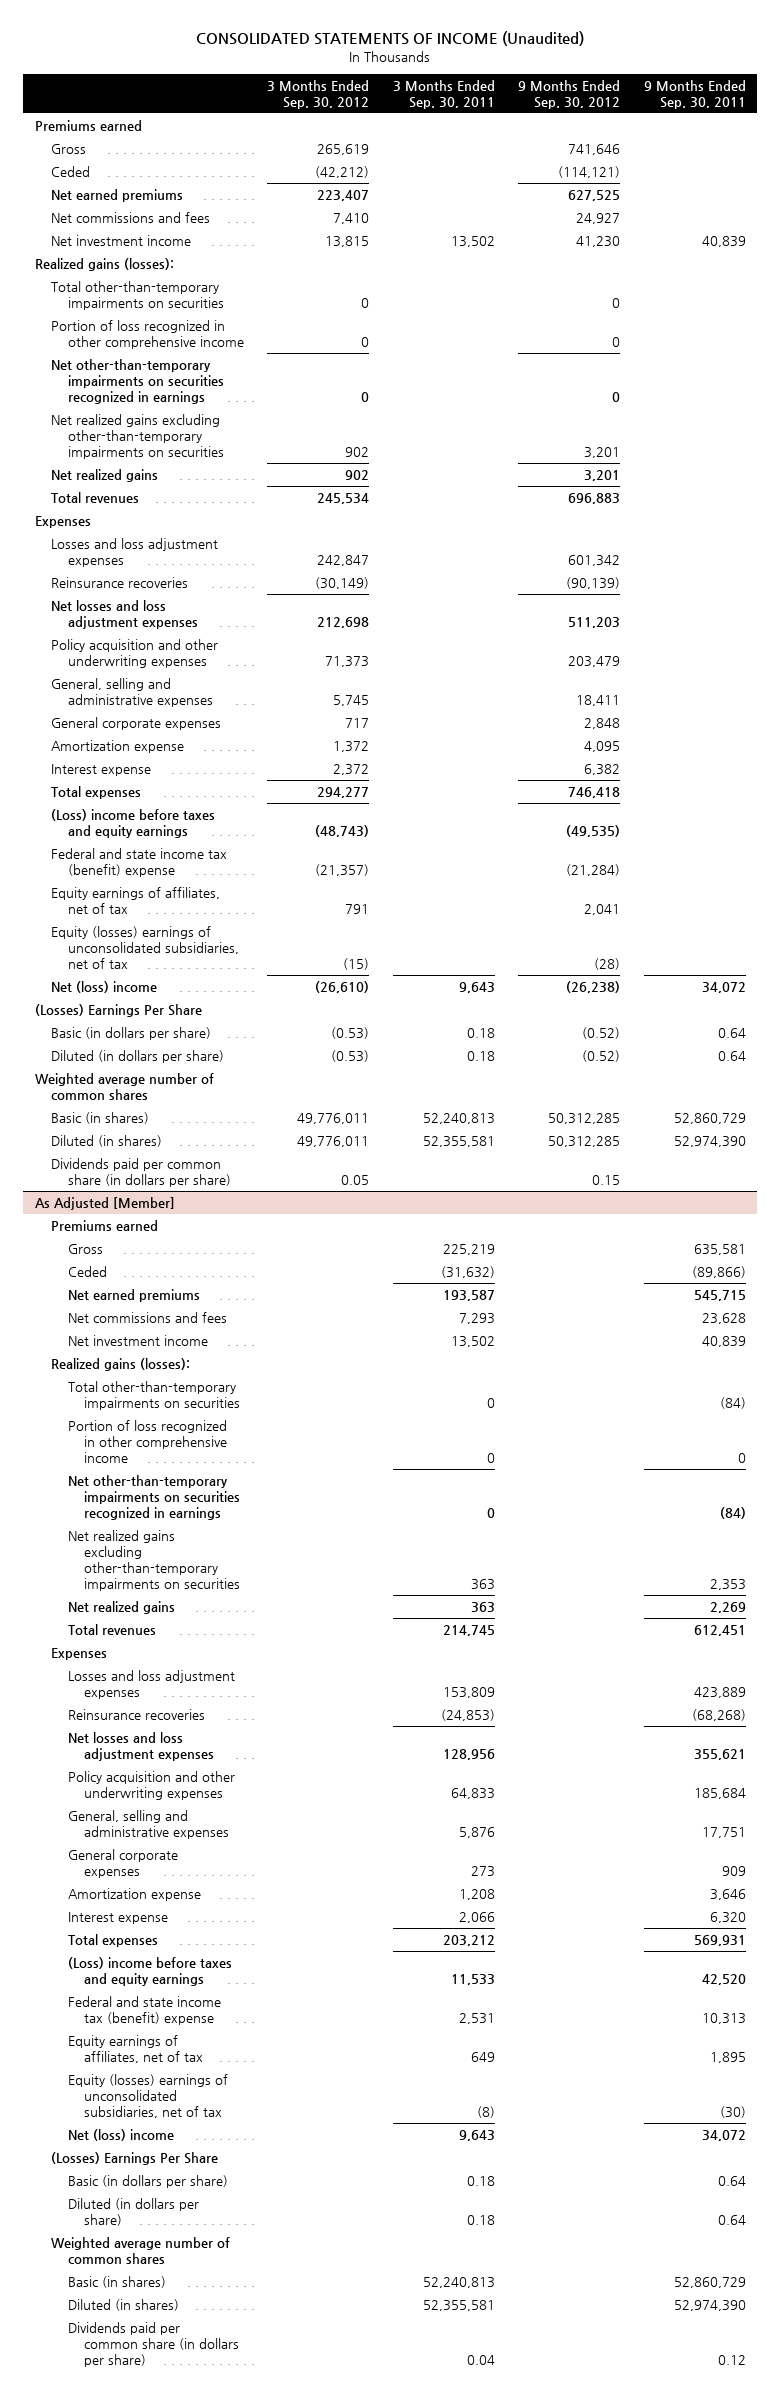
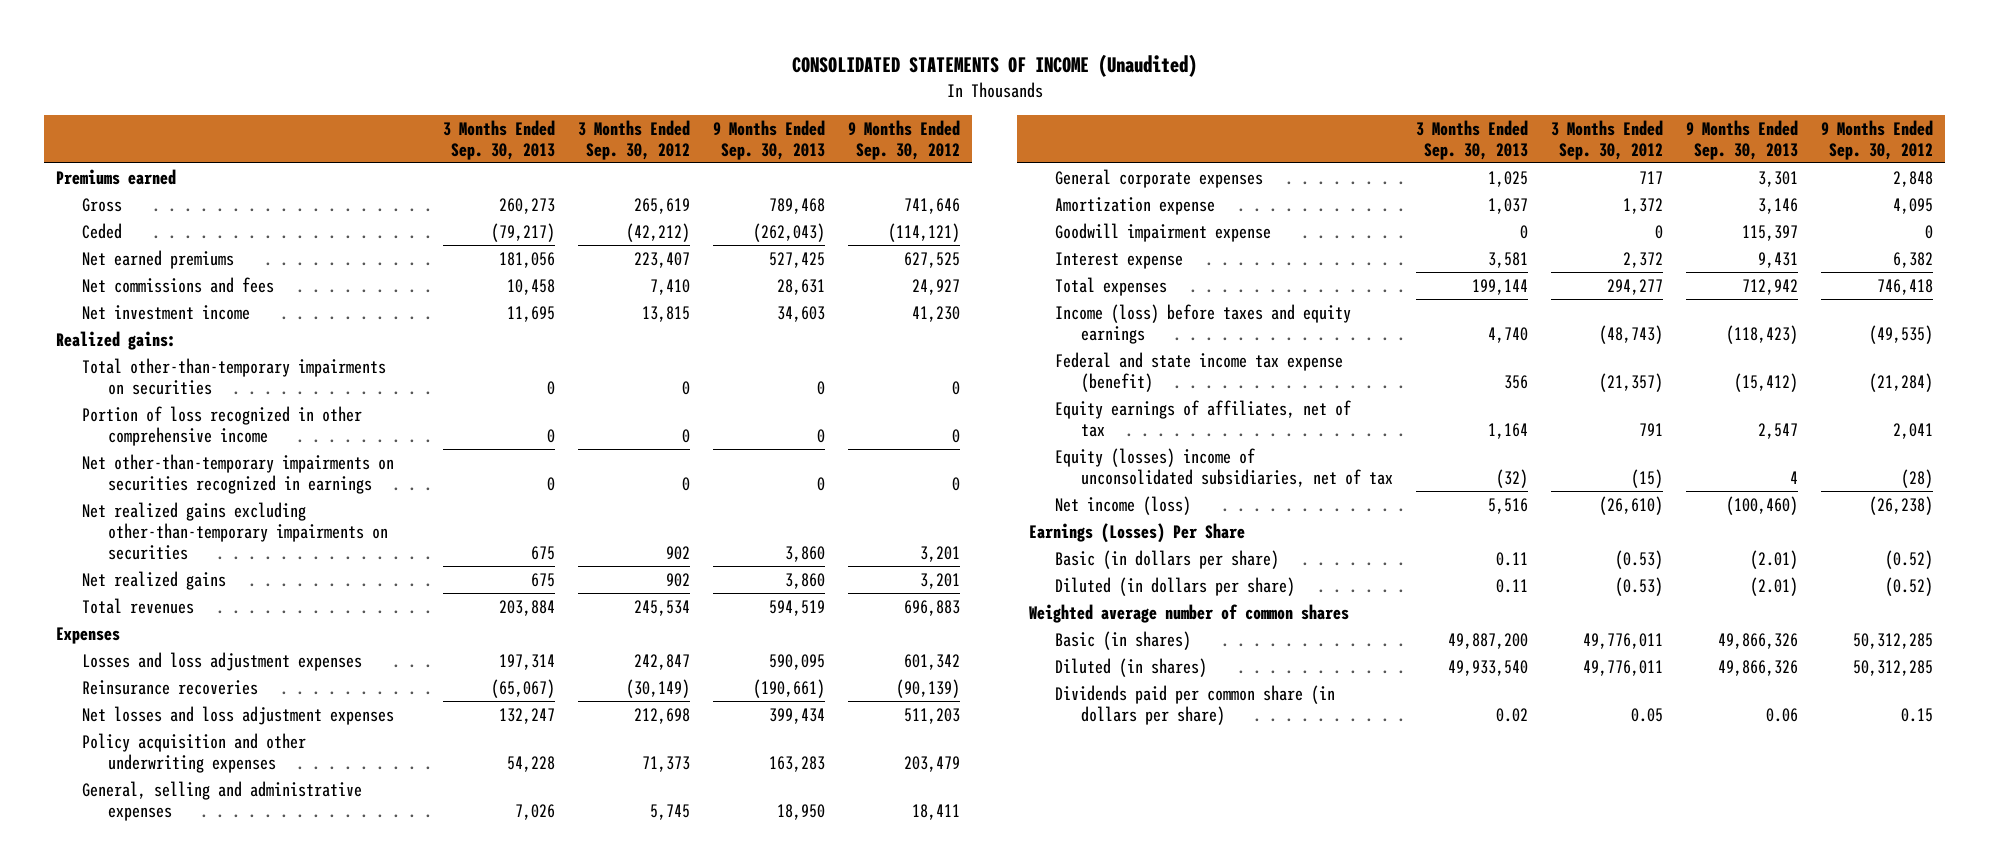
- | 3 Months Ended Sep. 30, 2012 | 3 Months Ended Sep. 30, 2011 | 9 Months Ended Sep. 30, 2012 | 9 Months Ended Sep. 30, 2011
+ | 3 Months Ended Sep. 30, 2013 | 3 Months Ended Sep. 30, 2012 | 9 Months Ended Sep. 30, 2013 | 9 Months Ended Sep. 30, 2012
- Realized gains (losses):
+ Realized gains:
+ Goodwill impairment expense | 0 | 0 | 115,397 | 0
- (Loss) income before taxes and equity earnings | (48,743) | | (49,535) |
- Federal and state income tax (benefit) expense | (21,357) | | (21,284) |
+ Income (loss) before taxes and equity earnings | 4,740 | (48,743) | (118,423) | (49,535)
+ Federal and state income tax expense (benefit) | 356 | (21,357) | (15,412) | (21,284)
- Equity (losses) earnings of unconsolidated subsidiaries, net of tax | (15) | | (28) |
- Net (loss) income | (26,610) | 9,643 | (26,238) | 34,072
- (Losses) Earnings Per Share
+ Equity (losses) income of unconsolidated subsidiaries, net of tax | (32) | (15) | 4 | (28)
+ Net income (loss) | 5,516 | (26,610) | (100,460) | (26,238)
+ Earnings (Losses) Per Share
- As Adjusted [Member]
- Premiums earned
- Gross | | 225,219 | | 635,581
- Ceded | | (31,632) | | (89,866)
- Net earned premiums | | 193,587 | | 545,715
- Net commissions and fees | | 7,293 | | 23,628
- Net investment income | | 13,502 | | 40,839
- Realized gains (losses):
- Total other-than-temporary impairments on securities | | 0 | | (84)
- Portion of loss recognized in other comprehensive income | | 0 | | 0
- Net other-than-temporary impairments on securities recognized in earnings | | 0 | | (84)
- Net realized gains excluding other-than-temporary impairments on securities | | 363 | | 2,353
- Net realized gains | | 363 | | 2,269
- Total revenues | | 214,745 | | 612,451
- Expenses
- Losses and loss adjustment expenses | | 153,809 | | 423,889
- Reinsurance recoveries | | (24,853) | | (68,268)
- Net losses and loss adjustment expenses | | 128,956 | | 355,621
- Policy acquisition and other underwriting expenses | | 64,833 | | 185,684
- General, selling and administrative expenses | | 5,876 | | 17,751
- General corporate expenses | | 273 | | 909
- Amortization expense | | 1,208 | | 3,646
- Interest expense | | 2,066 | | 6,320
- Total expenses | | 203,212 | | 569,931
- (Loss) income before taxes and equity earnings | | 11,533 | | 42,520
- Federal and state income tax (benefit) expense | | 2,531 | | 10,313
- Equity earnings of affiliates, net of tax | | 649 | | 1,895
- Equity (losses) earnings of unconsolidated subsidiaries, net of tax | | (8) | | (30)
- Net (loss) income | | 9,643 | | 34,072
- (Losses) Earnings Per Share
- Basic (in dollars per share) | | 0.18 | | 0.64
- Diluted (in dollars per share) | | 0.18 | | 0.64
- Weighted average number of common shares
- Basic (in shares) | | 52,240,813 | | 52,860,729
- Diluted (in shares) | | 52,355,581 | | 52,974,390
- Dividends paid per common share (in dollars per share) | | 0.04 | | 0.12

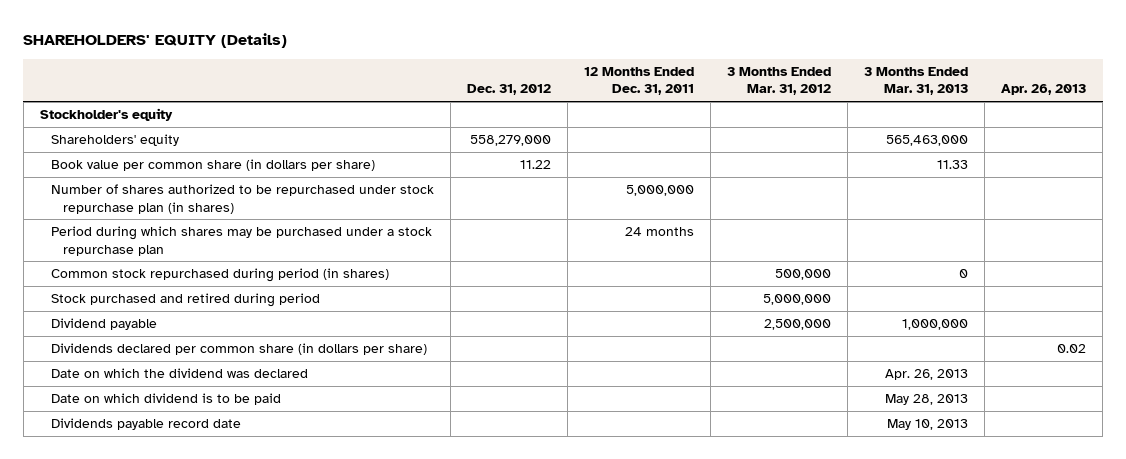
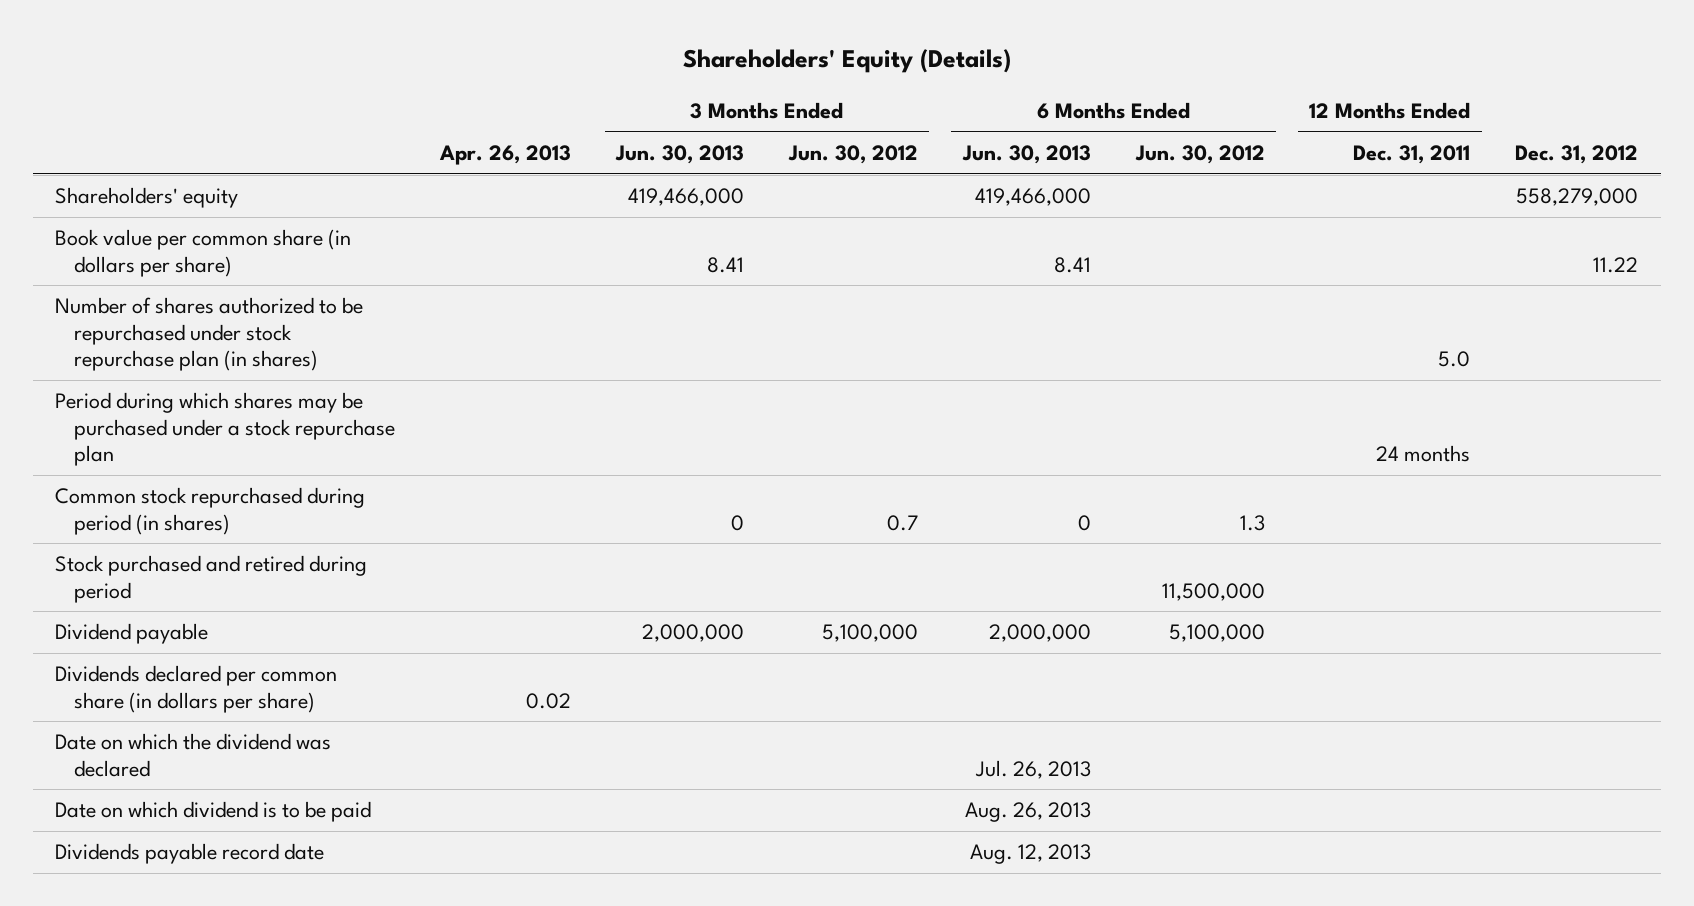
- SHAREHOLDERS' EQUITY (Details)
+ Shareholders' Equity (Details)
- | Dec. 31, 2012 | 12 Months Ended Dec. 31, 2011 | 3 Months Ended Mar. 31, 2012 | 3 Months Ended Mar. 31, 2013 | Apr. 26, 2013
+ | Apr. 26, 2013 | 3 Months Ended Jun. 30, 2013 | 3 Months Ended Jun. 30, 2012 | 6 Months Ended Jun. 30, 2013 | 6 Months Ended Jun. 30, 2012 | 12 Months Ended Dec. 31, 2011 | Dec. 31, 2012
- Stockholder's equity
- Number of shares authorized to be repurchased under stock repurchase plan (in shares) | | 5,000,000 | | |
+ Number of shares authorized to be repurchased under stock repurchase plan (in shares) | | | | | | 5.0 |

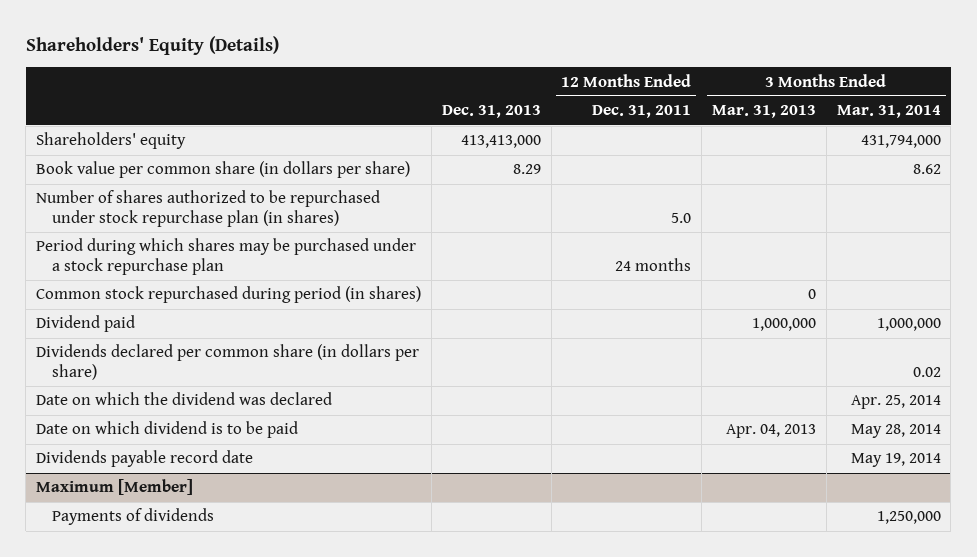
- | Apr. 26, 2013 | 3 Months Ended Jun. 30, 2013 | 3 Months Ended Jun. 30, 2012 | 6 Months Ended Jun. 30, 2013 | 6 Months Ended Jun. 30, 2012 | 12 Months Ended Dec. 31, 2011 | Dec. 31, 2012
+ | Dec. 31, 2013 | 12 Months Ended Dec. 31, 2011 | 3 Months Ended Mar. 31, 2013 | 3 Months Ended Mar. 31, 2014
- Stock purchased and retired during period | | | | | 11,500,000 | |
- Dividend payable | | 2,000,000 | 5,100,000 | 2,000,000 | 5,100,000 | |
+ Dividend paid | | | 1,000,000 | 1,000,000
+ Maximum [Member]
+ Payments of dividends | | | | 1,250,000

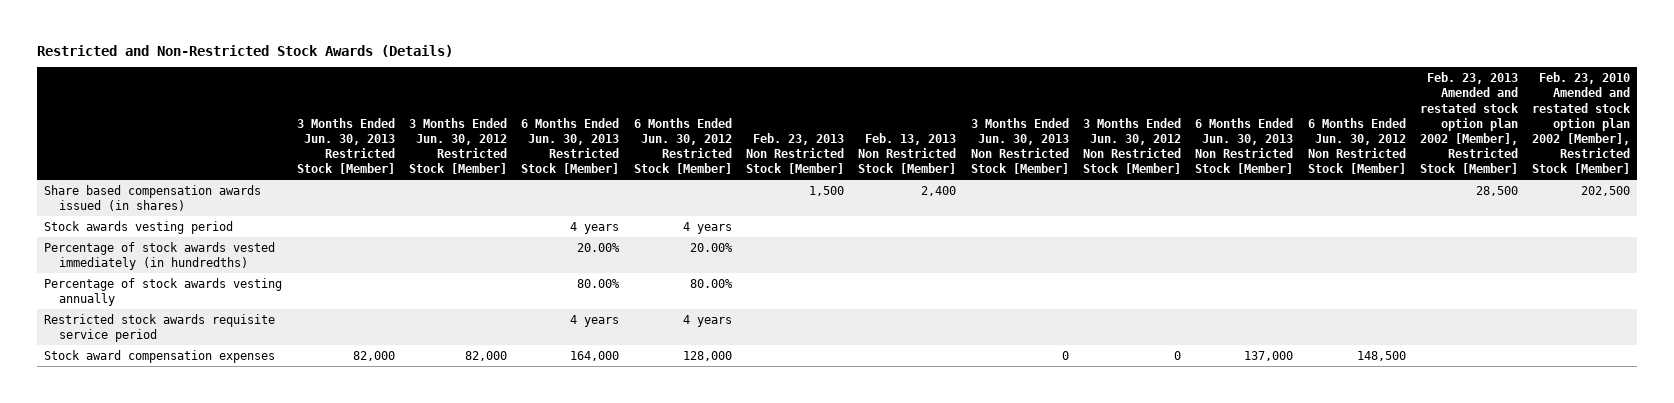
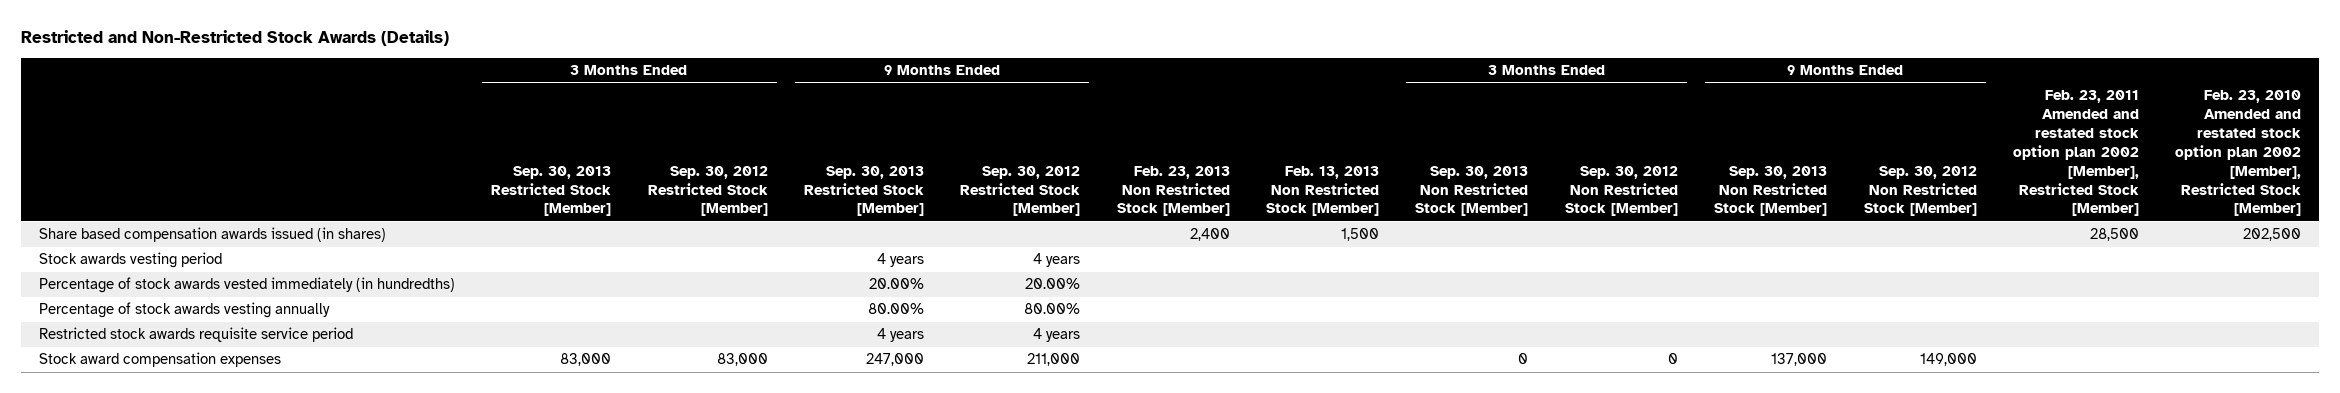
- | 3 Months Ended Jun. 30, 2013 Restricted Stock [Member] | 3 Months Ended Jun. 30, 2012 Restricted Stock [Member] | 6 Months Ended Jun. 30, 2013 Restricted Stock [Member] | 6 Months Ended Jun. 30, 2012 Restricted Stock [Member] | Feb. 23, 2013 Non Restricted Stock [Member] | Feb. 13, 2013 Non Restricted Stock [Member] | 3 Months Ended Jun. 30, 2013 Non Restricted Stock [Member] | 3 Months Ended Jun. 30, 2012 Non Restricted Stock [Member] | 6 Months Ended Jun. 30, 2013 Non Restricted Stock [Member] | 6 Months Ended Jun. 30, 2012 Non Restricted Stock [Member] | Feb. 23, 2013 Amended and restated stock option plan 2002 [Member], Restricted Stock [Member] | Feb. 23, 2010 Amended and restated stock option plan 2002 [Member], Restricted Stock [Member]
+ | 3 Months Ended Sep. 30, 2013 Restricted Stock [Member] | 3 Months Ended Sep. 30, 2012 Restricted Stock [Member] | 9 Months Ended Sep. 30, 2013 Restricted Stock [Member] | 9 Months Ended Sep. 30, 2012 Restricted Stock [Member] | Feb. 23, 2013 Non Restricted Stock [Member] | Feb. 13, 2013 Non Restricted Stock [Member] | 3 Months Ended Sep. 30, 2013 Non Restricted Stock [Member] | 3 Months Ended Sep. 30, 2012 Non Restricted Stock [Member] | 9 Months Ended Sep. 30, 2013 Non Restricted Stock [Member] | 9 Months Ended Sep. 30, 2012 Non Restricted Stock [Member] | Feb. 23, 2011 Amended and restated stock option plan 2002 [Member], Restricted Stock [Member] | Feb. 23, 2010 Amended and restated stock option plan 2002 [Member], Restricted Stock [Member]
- Share based compensation awards issued (in shares) | | | | | 1,500 | 2,400 | | | | | 28,500 | 202,500
+ Share based compensation awards issued (in shares) | | | | | 2,400 | 1,500 | | | | | 28,500 | 202,500

